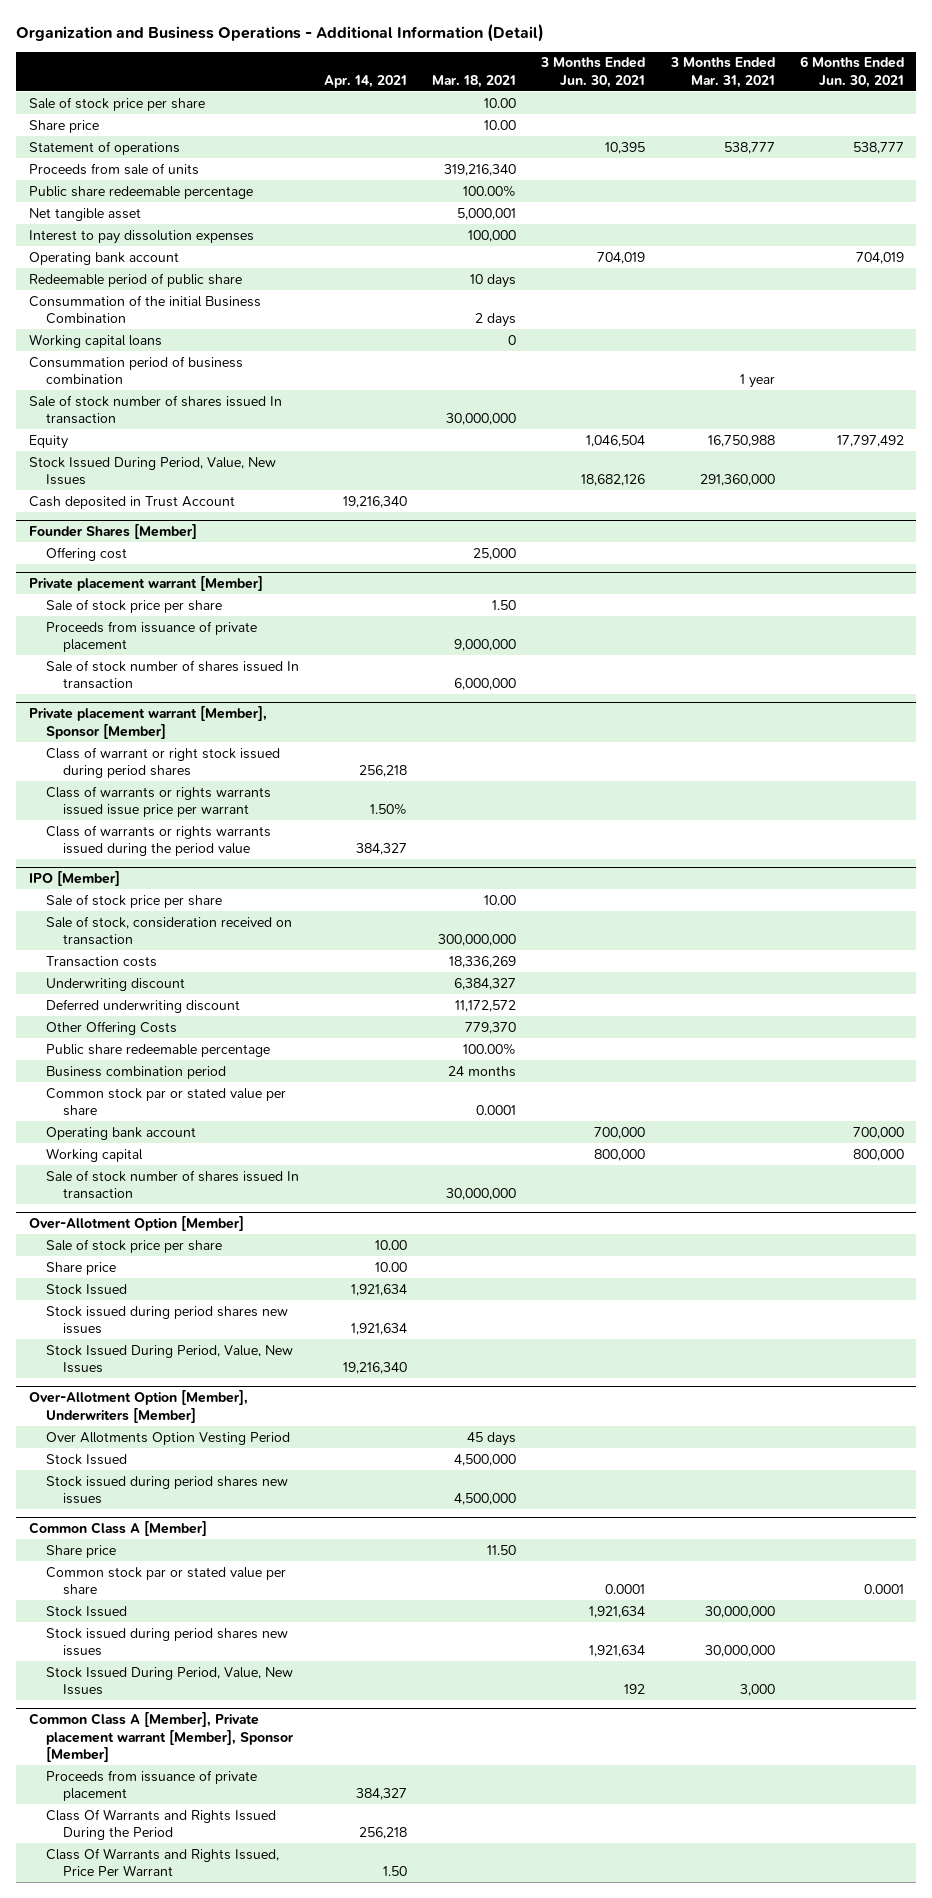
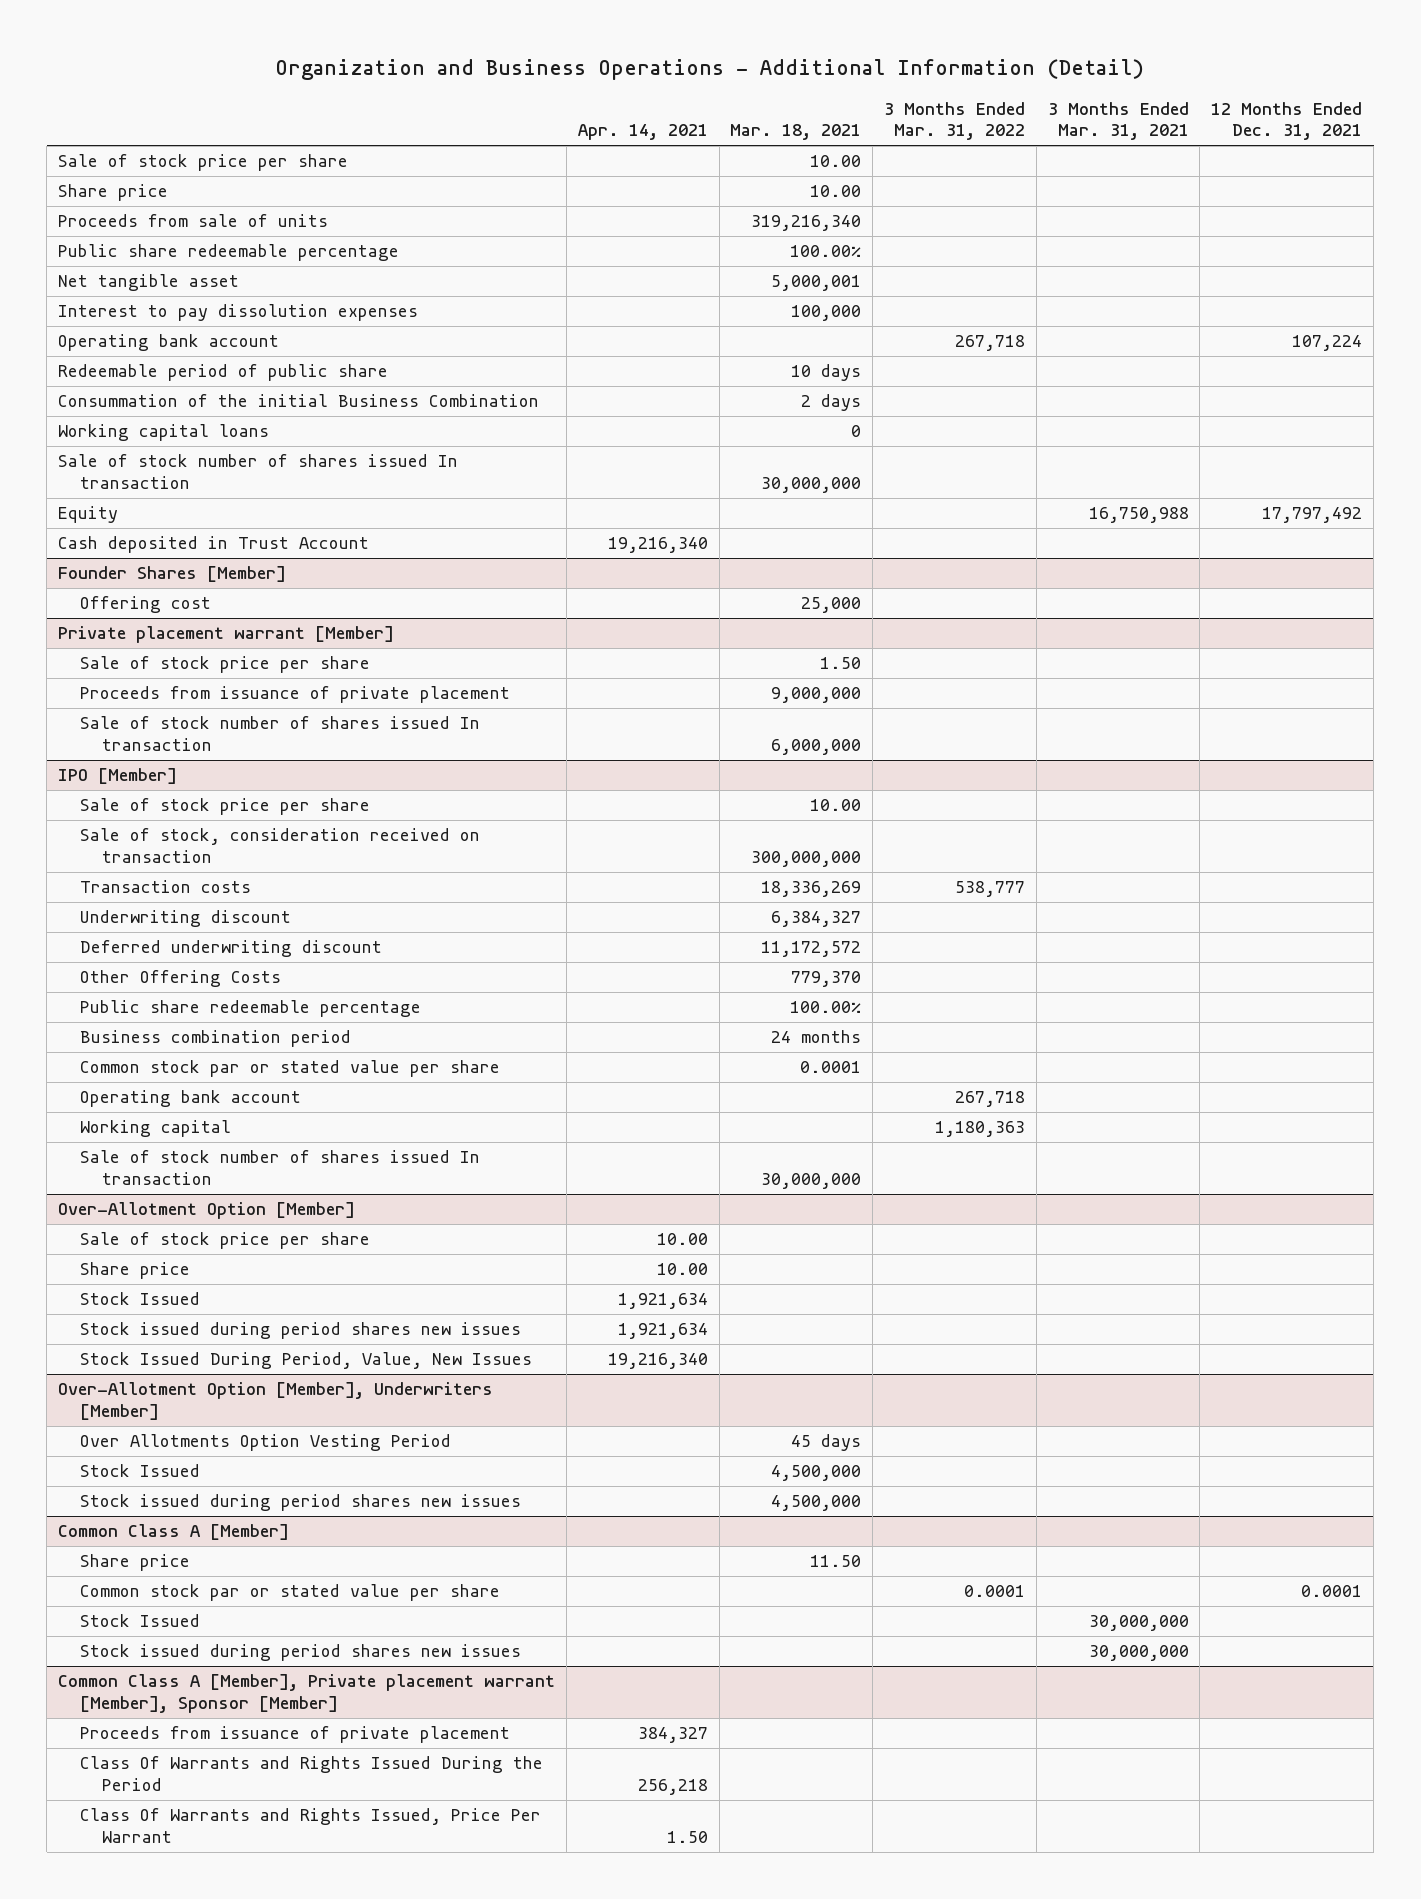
- | Apr. 14, 2021 | Mar. 18, 2021 | 3 Months Ended Jun. 30, 2021 | 3 Months Ended Mar. 31, 2021 | 6 Months Ended Jun. 30, 2021
+ | Apr. 14, 2021 | Mar. 18, 2021 | 3 Months Ended Mar. 31, 2022 | 3 Months Ended Mar. 31, 2021 | 12 Months Ended Dec. 31, 2021
- Statement of operations | | | 10,395 | 538,777 | 538,777
- Consummation period of business combination | | | | 1 year |
- Stock Issued During Period, Value, New Issues | | | 18,682,126 | 291,360,000 |
- Private placement warrant [Member], Sponsor [Member]
- Class of warrant or right stock issued during period shares | 256,218 | | | |
- Class of warrants or rights warrants issued issue price per warrant | 1.50% | | | |
- Class of warrants or rights warrants issued during the period value | 384,327 | | | |
@ Common Class A [Member]
- Stock Issued During Period, Value, New Issues | | | 192 | 3,000 |

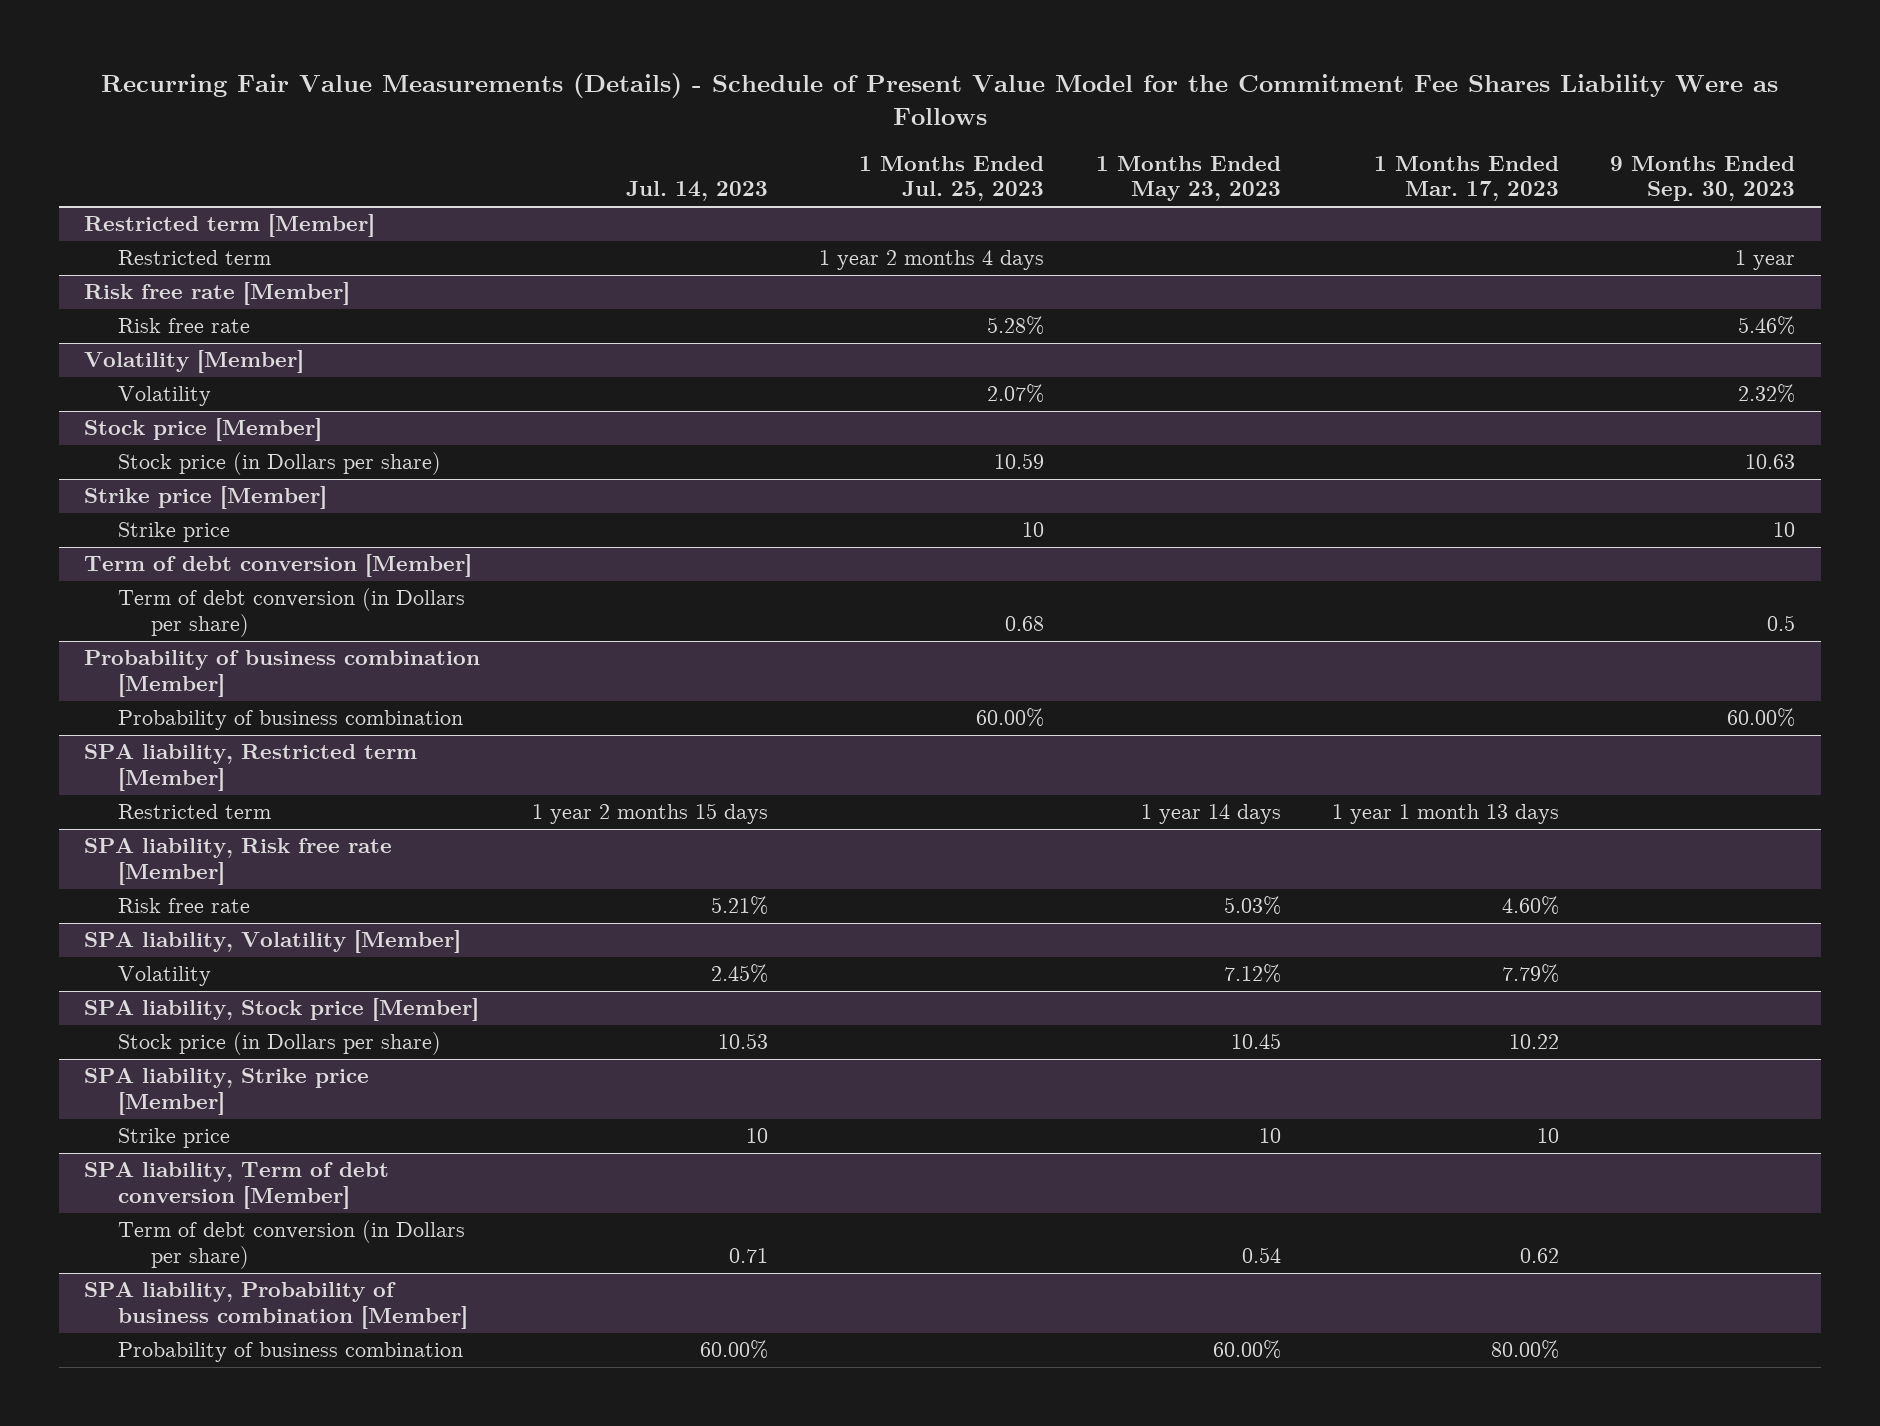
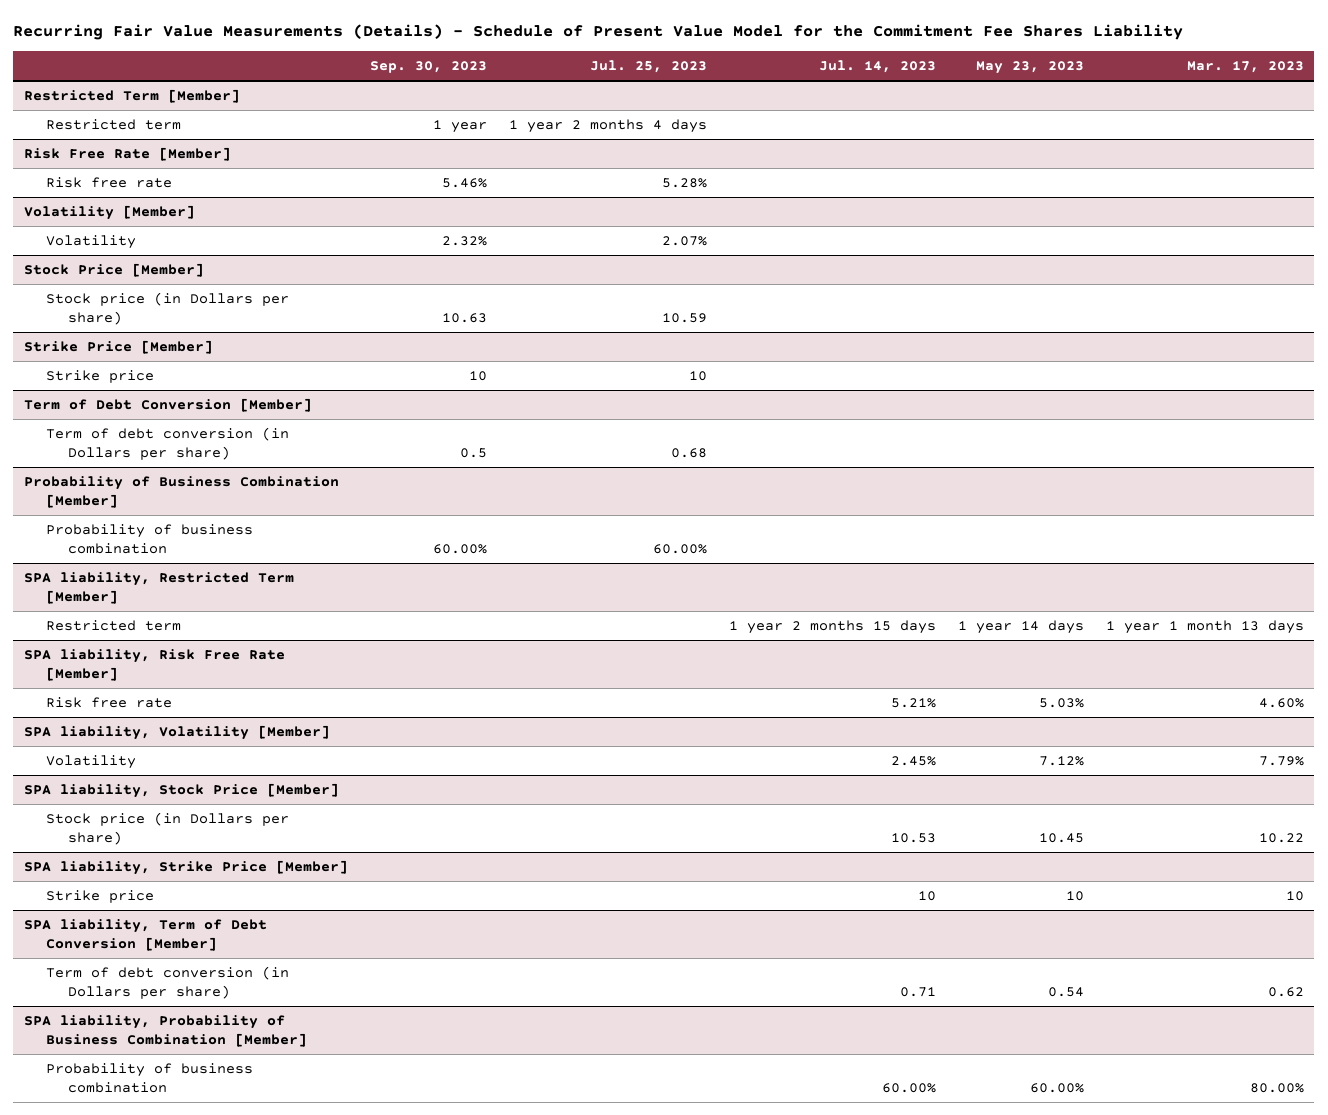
- Recurring Fair Value Measurements (Details) - Schedule of Present Value Model for the Commitment Fee Shares Liability Were as Follows
+ Recurring Fair Value Measurements (Details) - Schedule of Present Value Model for the Commitment Fee Shares Liability
- | Jul. 14, 2023 | 1 Months Ended Jul. 25, 2023 | 1 Months Ended May 23, 2023 | 1 Months Ended Mar. 17, 2023 | 9 Months Ended Sep. 30, 2023
+ | Sep. 30, 2023 | Jul. 25, 2023 | Jul. 14, 2023 | May 23, 2023 | Mar. 17, 2023
- Restricted term [Member]
+ Restricted Term [Member]
- Risk free rate [Member]
+ Risk Free Rate [Member]
- Stock price [Member]
+ Stock Price [Member]
- Strike price [Member]
+ Strike Price [Member]
- Term of debt conversion [Member]
+ Term of Debt Conversion [Member]
- Probability of business combination [Member]
+ Probability of Business Combination [Member]
- SPA liability, Restricted term [Member]
+ SPA liability, Restricted Term [Member]
- SPA liability, Risk free rate [Member]
+ SPA liability, Risk Free Rate [Member]
- SPA liability, Stock price [Member]
+ SPA liability, Stock Price [Member]
- SPA liability, Strike price [Member]
+ SPA liability, Strike Price [Member]
- SPA liability, Term of debt conversion [Member]
+ SPA liability, Term of Debt Conversion [Member]
- SPA liability, Probability of business combination [Member]
+ SPA liability, Probability of Business Combination [Member]

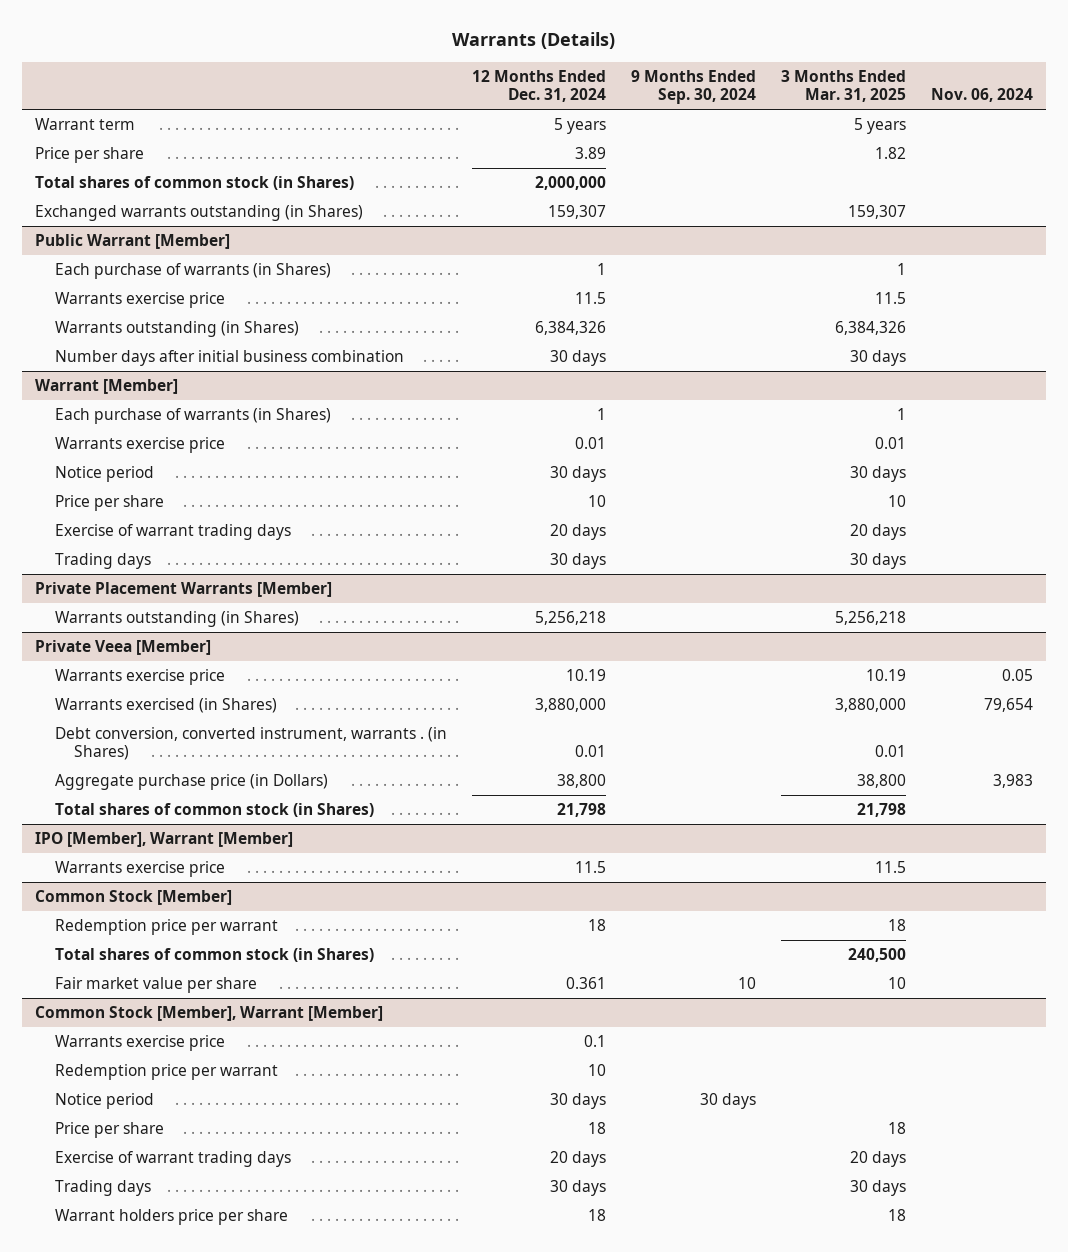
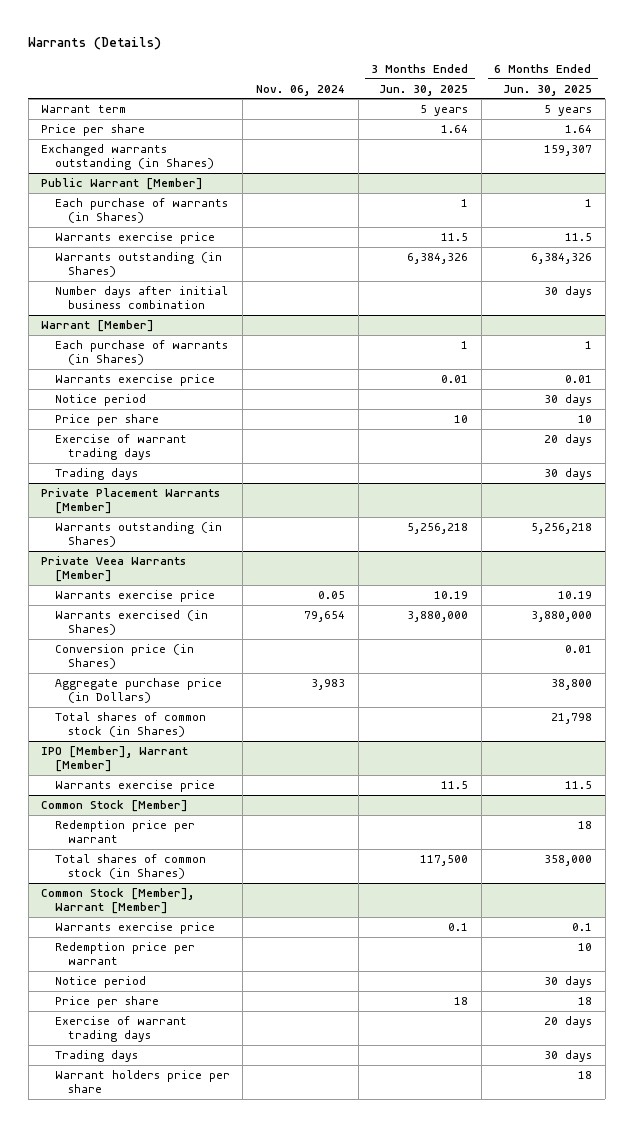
- | 12 Months Ended Dec. 31, 2024 | 9 Months Ended Sep. 30, 2024 | 3 Months Ended Mar. 31, 2025 | Nov. 06, 2024
+ | Nov. 06, 2024 | 3 Months Ended Jun. 30, 2025 | 6 Months Ended Jun. 30, 2025
- Total shares of common stock (in Shares) | 2,000,000 | | |
- Private Veea [Member]
+ Private Veea Warrants [Member]
- Debt conversion, converted instrument, warrants . (in Shares) | 0.01 | | 0.01 |
+ Conversion price (in Shares) | | | 0.01
@ Common Stock [Member]
- Fair market value per share | 0.361 | 10 | 10 |

